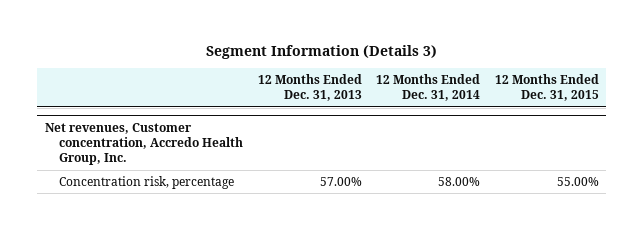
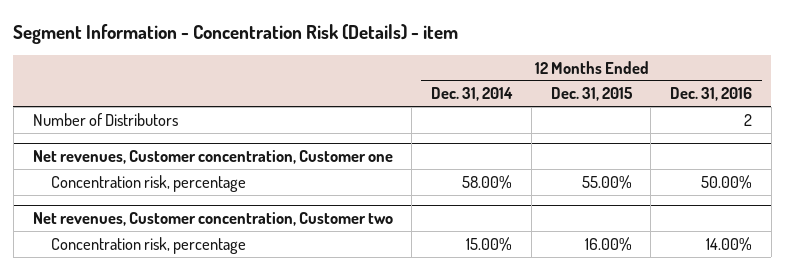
- Segment Information (Details 3)
+ Segment Information - Concentration Risk (Details) - item
- | 12 Months Ended Dec. 31, 2013 | 12 Months Ended Dec. 31, 2014 | 12 Months Ended Dec. 31, 2015
+ | 12 Months Ended Dec. 31, 2014 | 12 Months Ended Dec. 31, 2015 | 12 Months Ended Dec. 31, 2016
- Net revenues, Customer concentration, Accredo Health Group, Inc.
+ Number of Distributors | | | 2
+ Net revenues, Customer concentration, Customer one
+ Net revenues, Customer concentration, Customer two
+ Concentration risk, percentage | 15.00% | 16.00% | 14.00%

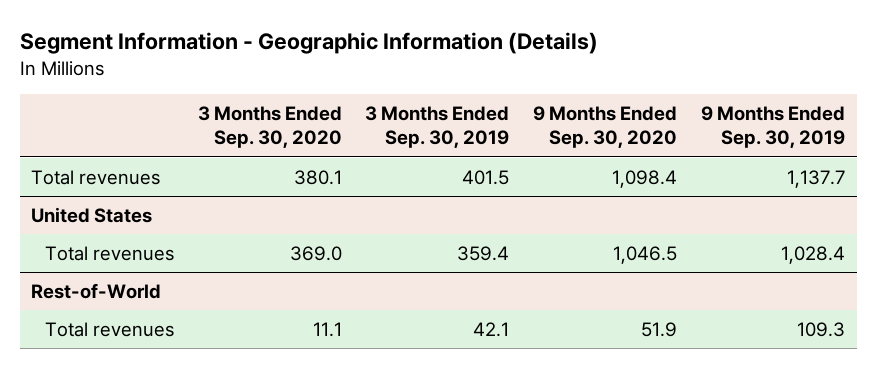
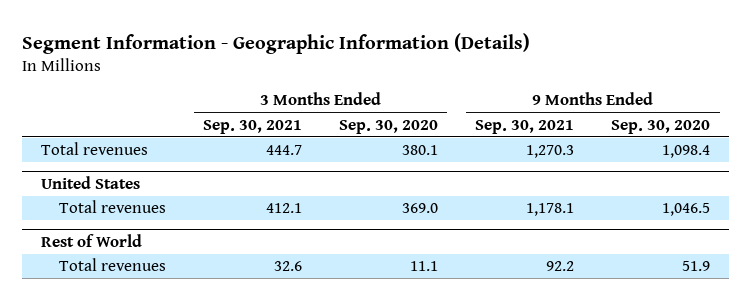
- | 3 Months Ended Sep. 30, 2020 | 3 Months Ended Sep. 30, 2019 | 9 Months Ended Sep. 30, 2020 | 9 Months Ended Sep. 30, 2019
+ | 3 Months Ended Sep. 30, 2021 | 3 Months Ended Sep. 30, 2020 | 9 Months Ended Sep. 30, 2021 | 9 Months Ended Sep. 30, 2020
- Rest-of-World
+ Rest of World

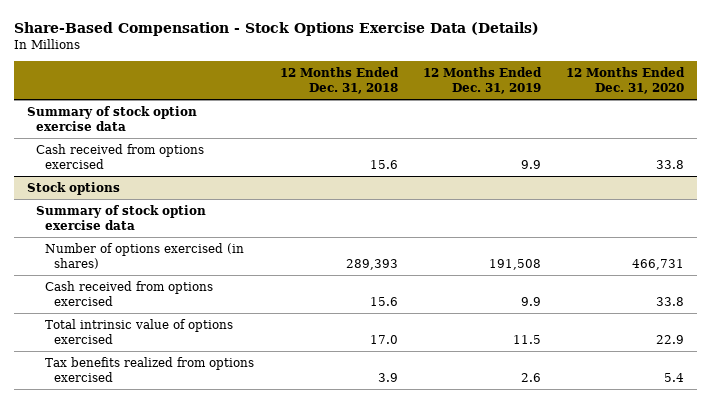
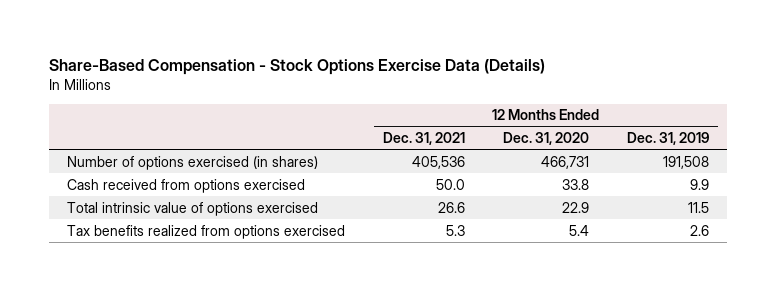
- | 12 Months Ended Dec. 31, 2018 | 12 Months Ended Dec. 31, 2019 | 12 Months Ended Dec. 31, 2020
+ | 12 Months Ended Dec. 31, 2021 | 12 Months Ended Dec. 31, 2020 | 12 Months Ended Dec. 31, 2019
- Summary of stock option exercise data
- Cash received from options exercised | 15.6 | 9.9 | 33.8
- Stock options
- Summary of stock option exercise data

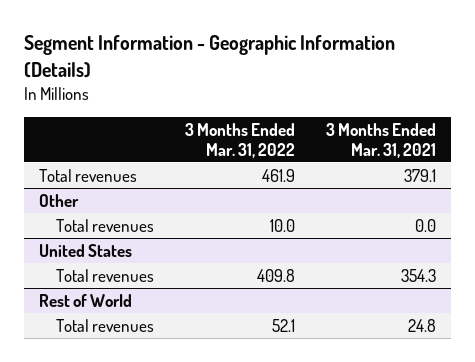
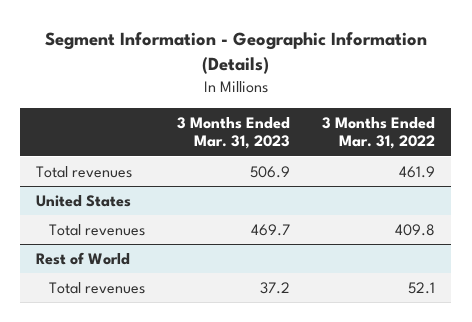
- | 3 Months Ended Mar. 31, 2022 | 3 Months Ended Mar. 31, 2021
+ | 3 Months Ended Mar. 31, 2023 | 3 Months Ended Mar. 31, 2022
- Other
- Total revenues | 10.0 | 0.0

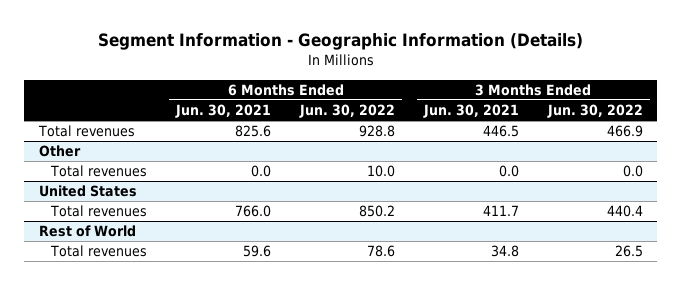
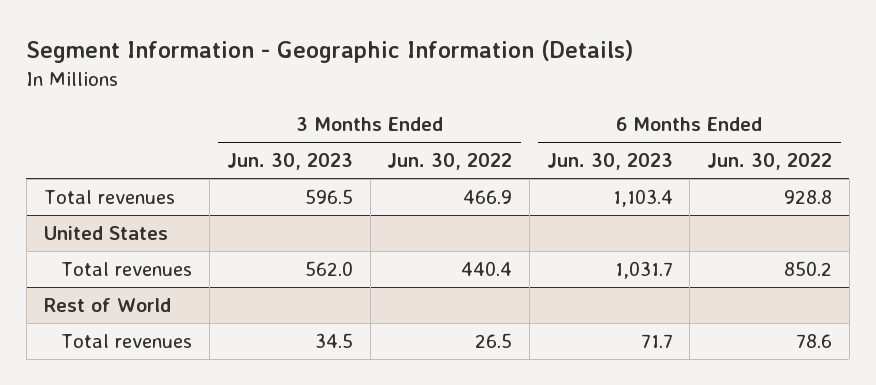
- | 6 Months Ended Jun. 30, 2021 | 6 Months Ended Jun. 30, 2022 | 3 Months Ended Jun. 30, 2021 | 3 Months Ended Jun. 30, 2022
+ | 3 Months Ended Jun. 30, 2023 | 3 Months Ended Jun. 30, 2022 | 6 Months Ended Jun. 30, 2023 | 6 Months Ended Jun. 30, 2022
- Other
- Total revenues | 0.0 | 10.0 | 0.0 | 0.0

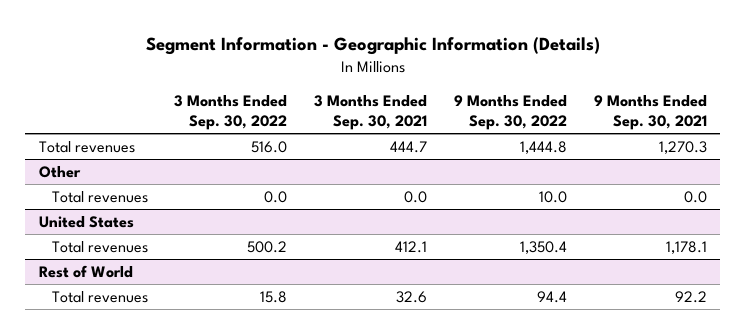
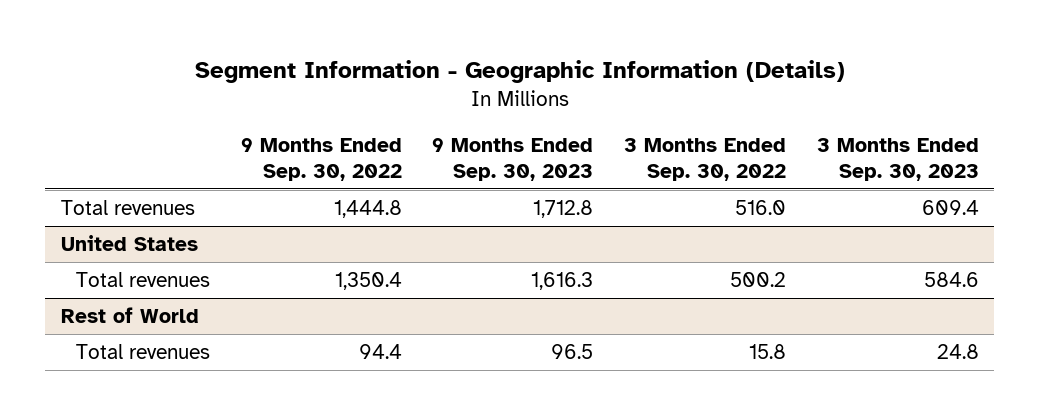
- | 3 Months Ended Sep. 30, 2022 | 3 Months Ended Sep. 30, 2021 | 9 Months Ended Sep. 30, 2022 | 9 Months Ended Sep. 30, 2021
+ | 9 Months Ended Sep. 30, 2022 | 9 Months Ended Sep. 30, 2023 | 3 Months Ended Sep. 30, 2022 | 3 Months Ended Sep. 30, 2023
- Other
- Total revenues | 0.0 | 0.0 | 10.0 | 0.0

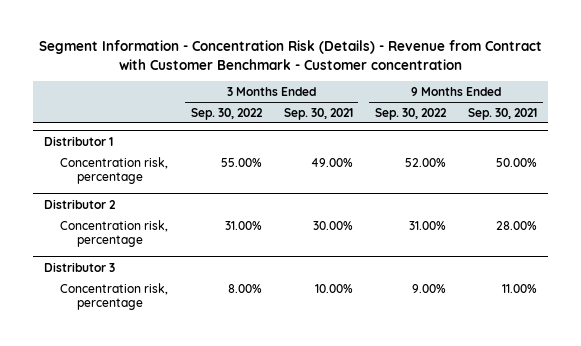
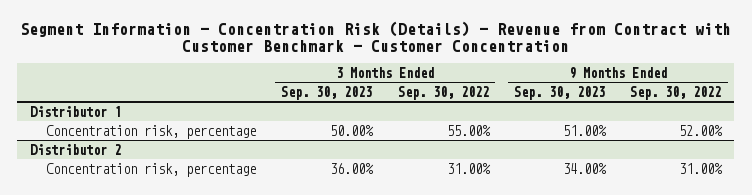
- Segment Information - Concentration Risk (Details) - Revenue from Contract with Customer Benchmark - Customer concentration
+ Segment Information - Concentration Risk (Details) - Revenue from Contract with Customer Benchmark - Customer Concentration
- | 3 Months Ended Sep. 30, 2022 | 3 Months Ended Sep. 30, 2021 | 9 Months Ended Sep. 30, 2022 | 9 Months Ended Sep. 30, 2021
+ | 3 Months Ended Sep. 30, 2023 | 3 Months Ended Sep. 30, 2022 | 9 Months Ended Sep. 30, 2023 | 9 Months Ended Sep. 30, 2022
- Distributor 3
- Concentration risk, percentage | 8.00% | 10.00% | 9.00% | 11.00%

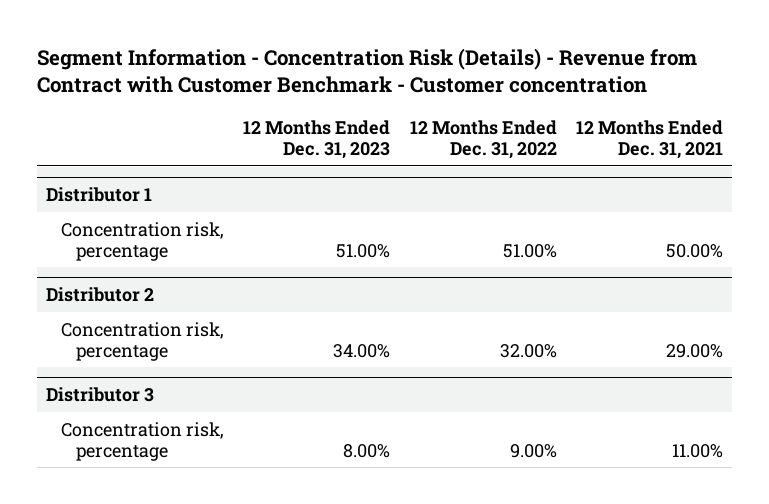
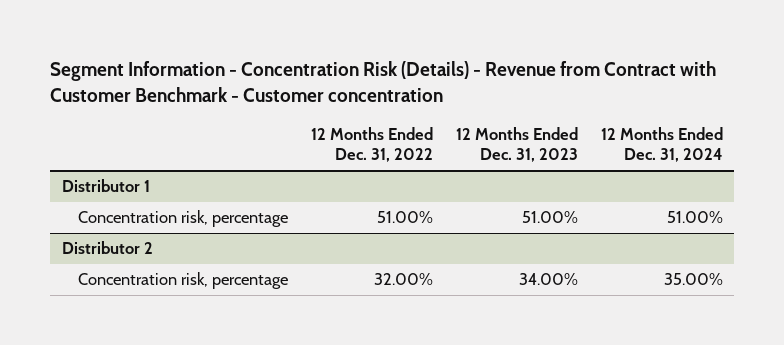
- | 12 Months Ended Dec. 31, 2023 | 12 Months Ended Dec. 31, 2022 | 12 Months Ended Dec. 31, 2021
+ | 12 Months Ended Dec. 31, 2022 | 12 Months Ended Dec. 31, 2023 | 12 Months Ended Dec. 31, 2024
- Distributor 3
- Concentration risk, percentage | 8.00% | 9.00% | 11.00%

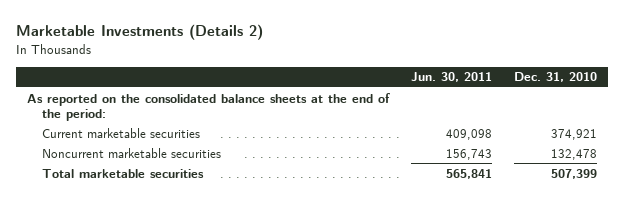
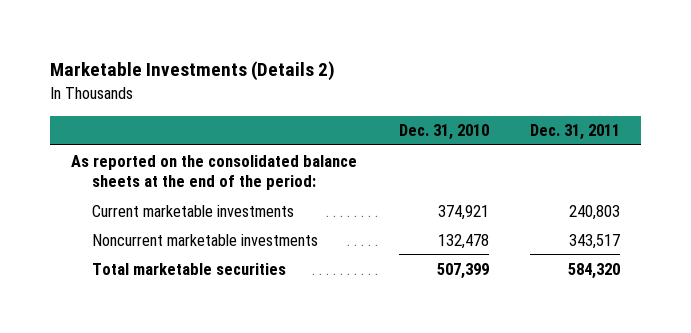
- | Jun. 30, 2011 | Dec. 31, 2010
+ | Dec. 31, 2010 | Dec. 31, 2011
- Current marketable securities | 409,098 | 374,921
- Noncurrent marketable securities | 156,743 | 132,478
+ Current marketable investments | 374,921 | 240,803
+ Noncurrent marketable investments | 132,478 | 343,517

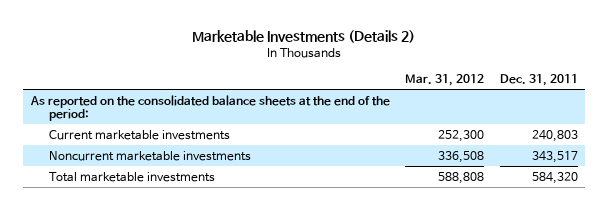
- | Dec. 31, 2010 | Dec. 31, 2011
+ | Mar. 31, 2012 | Dec. 31, 2011
- Total marketable securities | 507,399 | 584,320
+ Total marketable investments | 588,808 | 584,320

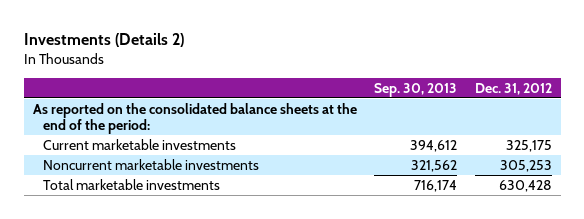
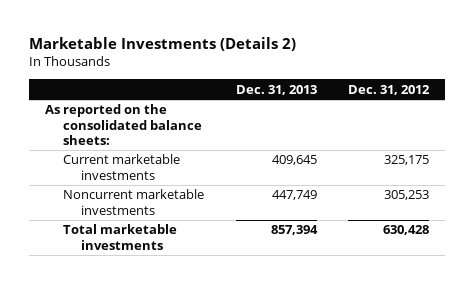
- Investments (Details 2)
+ Marketable Investments (Details 2)
- | Sep. 30, 2013 | Dec. 31, 2012
+ | Dec. 31, 2013 | Dec. 31, 2012
- As reported on the consolidated balance sheets at the end of the period:
+ As reported on the consolidated balance sheets:

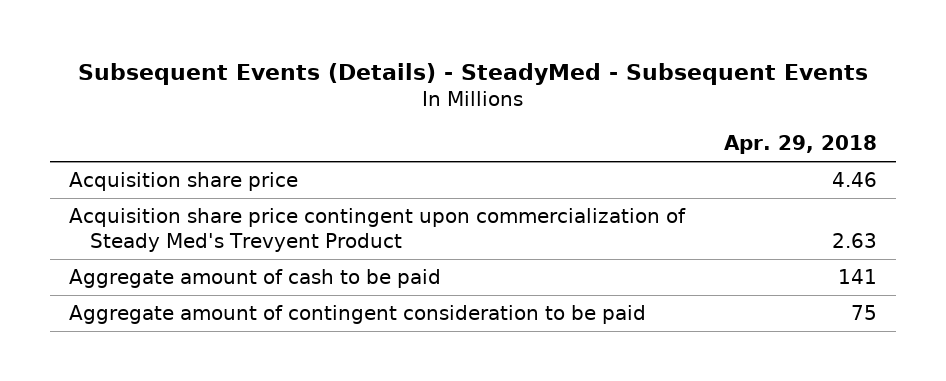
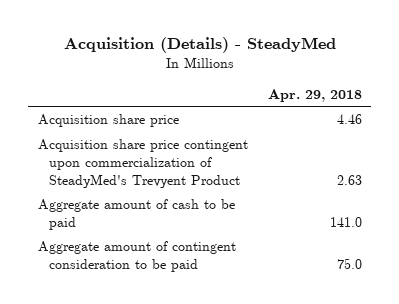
- Subsequent Events (Details) - SteadyMed - Subsequent Events
+ Acquisition (Details) - SteadyMed
- Acquisition share price contingent upon commercialization of Steady Med's Trevyent Product | 2.63
- Aggregate amount of cash to be paid | 141
- Aggregate amount of contingent consideration to be paid | 75
+ Acquisition share price contingent upon commercialization of SteadyMed's Trevyent Product | 2.63
+ Aggregate amount of cash to be paid | 141.0
+ Aggregate amount of contingent consideration to be paid | 75.0

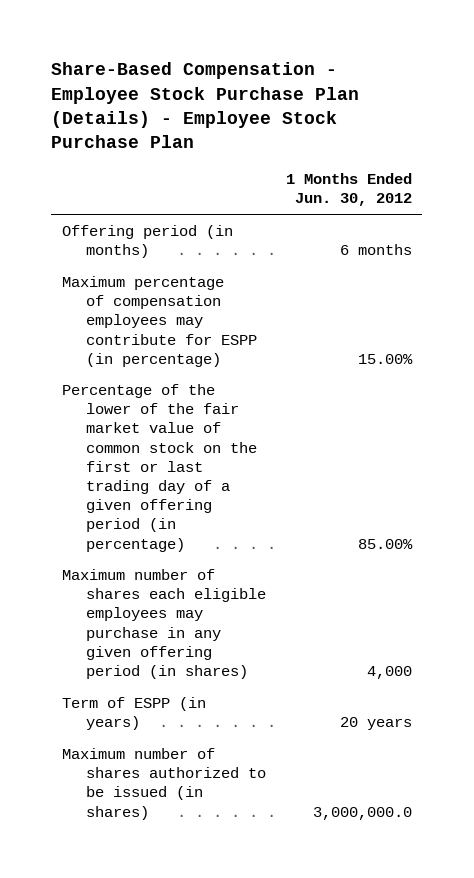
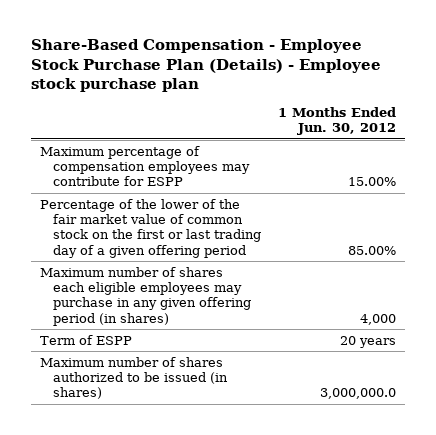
- Share-Based Compensation - Employee Stock Purchase Plan (Details) - Employee Stock Purchase Plan
+ Share-Based Compensation - Employee Stock Purchase Plan (Details) - Employee stock purchase plan
- Offering period (in months) | 6 months
- Maximum percentage of compensation employees may contribute for ESPP (in percentage) | 15.00%
- Percentage of the lower of the fair market value of common stock on the first or last trading day of a given offering period (in percentage) | 85.00%
+ Maximum percentage of compensation employees may contribute for ESPP | 15.00%
+ Percentage of the lower of the fair market value of common stock on the first or last trading day of a given offering period | 85.00%
- Term of ESPP (in years) | 20 years
+ Term of ESPP | 20 years

